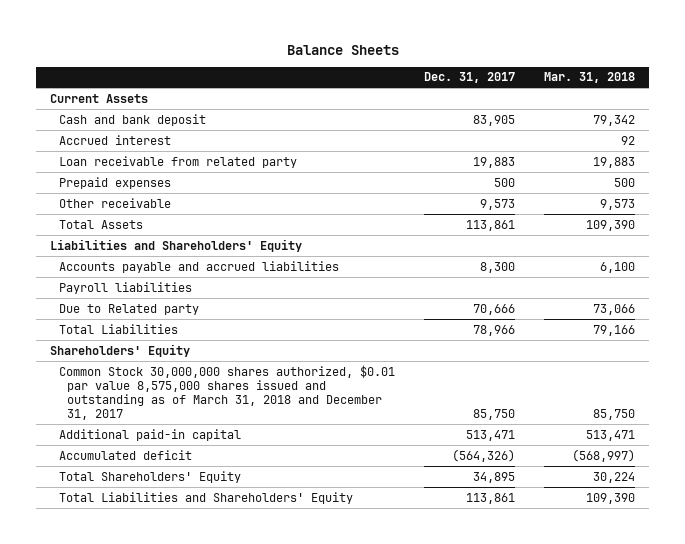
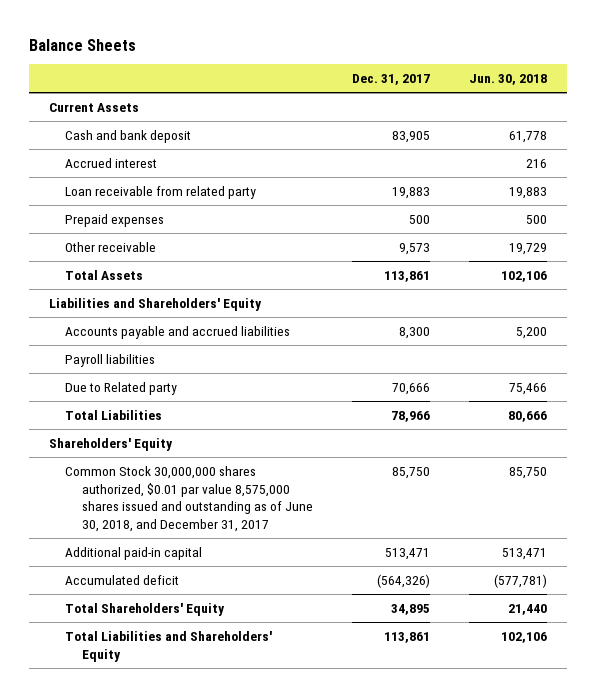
- | Dec. 31, 2017 | Mar. 31, 2018
+ | Dec. 31, 2017 | Jun. 30, 2018
- Common Stock 30,000,000 shares authorized, $0.01 par value 8,575,000 shares issued and outstanding as of March 31, 2018 and December 31, 2017 | 85,750 | 85,750
+ Common Stock 30,000,000 shares authorized, $0.01 par value 8,575,000 shares issued and outstanding as of June 30, 2018, and December 31, 2017 | 85,750 | 85,750

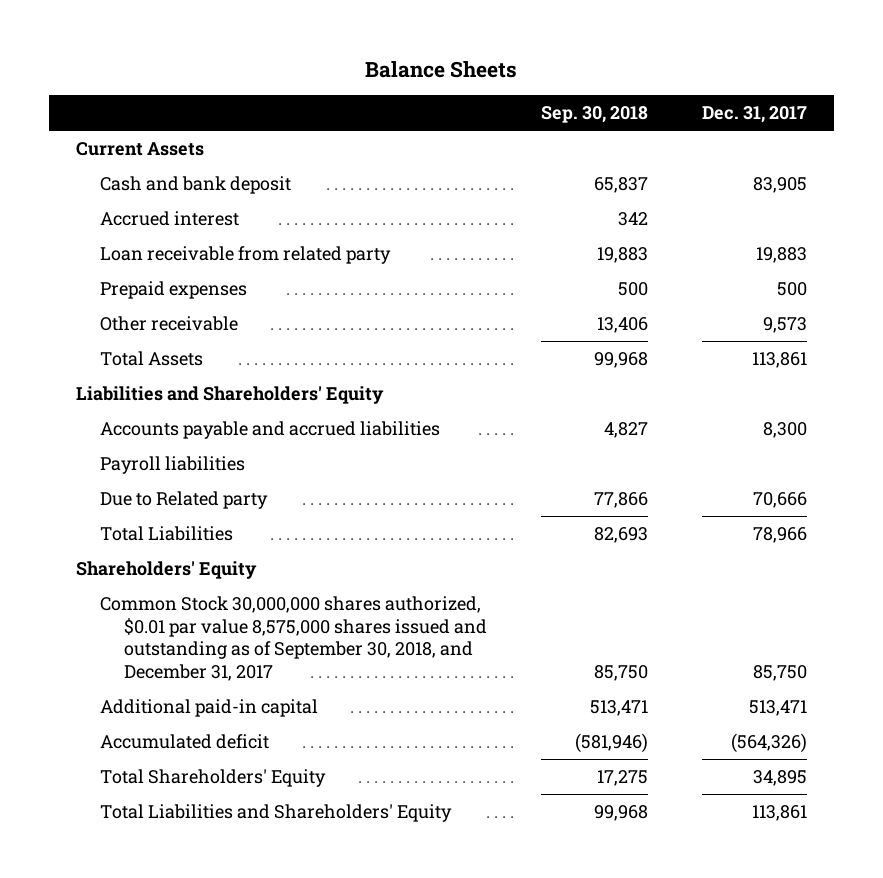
- | Dec. 31, 2017 | Jun. 30, 2018
+ | Sep. 30, 2018 | Dec. 31, 2017
- Common Stock 30,000,000 shares authorized, $0.01 par value 8,575,000 shares issued and outstanding as of June 30, 2018, and December 31, 2017 | 85,750 | 85,750
+ Common Stock 30,000,000 shares authorized, $0.01 par value 8,575,000 shares issued and outstanding as of September 30, 2018, and December 31, 2017 | 85,750 | 85,750

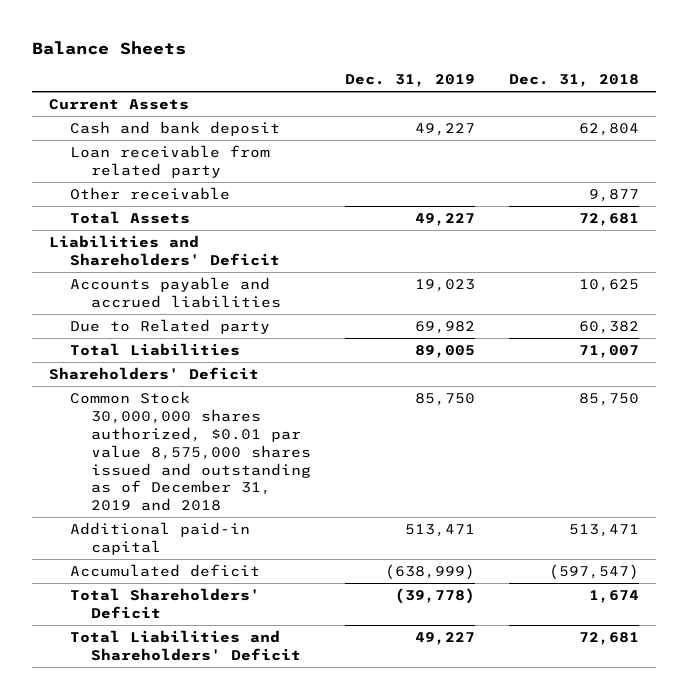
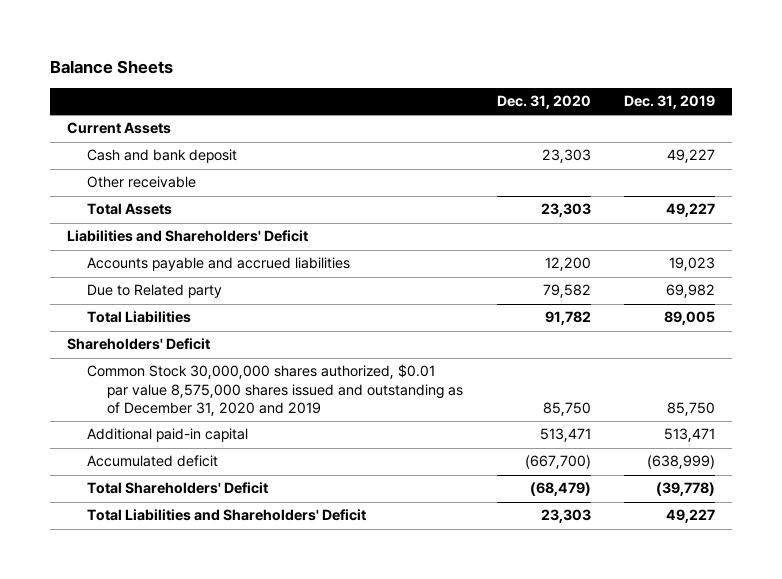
- | Dec. 31, 2019 | Dec. 31, 2018
+ | Dec. 31, 2020 | Dec. 31, 2019
- Loan receivable from related party
- Common Stock 30,000,000 shares authorized, $0.01 par value 8,575,000 shares issued and outstanding as of December 31, 2019 and 2018 | 85,750 | 85,750
+ Common Stock 30,000,000 shares authorized, $0.01 par value 8,575,000 shares issued and outstanding as of December 31, 2020 and 2019 | 85,750 | 85,750

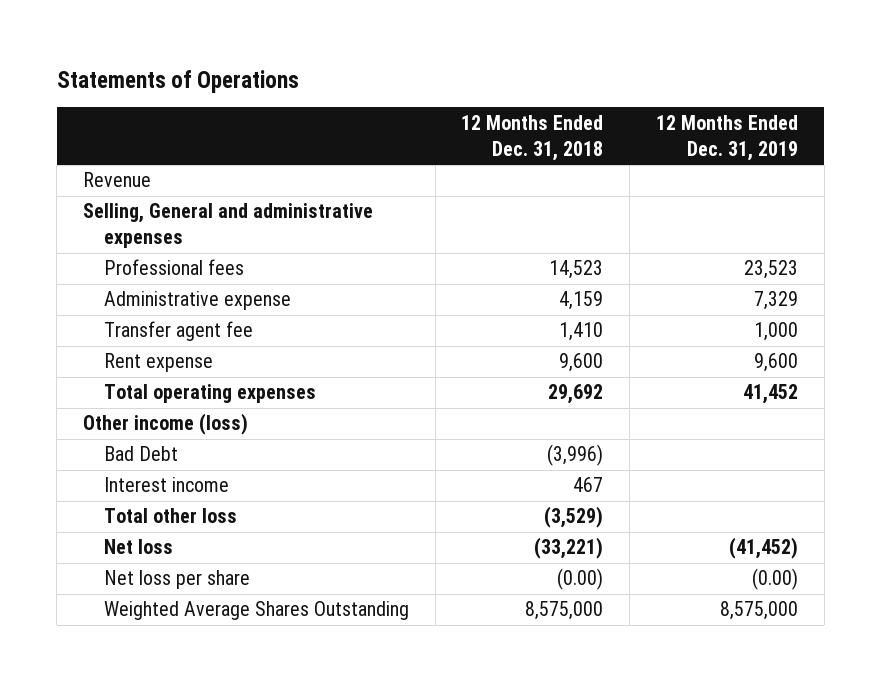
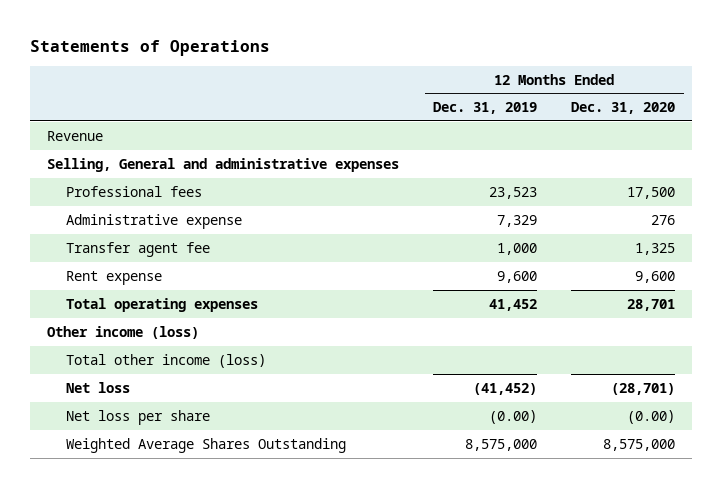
- | 12 Months Ended Dec. 31, 2018 | 12 Months Ended Dec. 31, 2019
+ | 12 Months Ended Dec. 31, 2019 | 12 Months Ended Dec. 31, 2020
- Bad Debt | (3,996) |
- Interest income | 467 |
- Total other loss | (3,529) |
+ Total other income (loss)

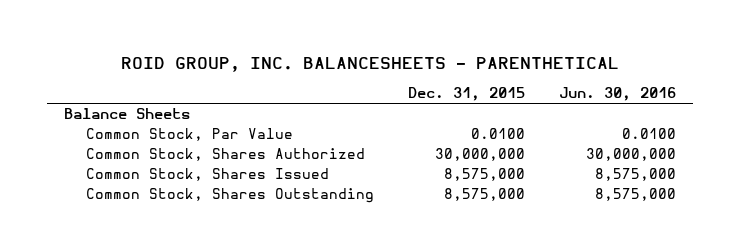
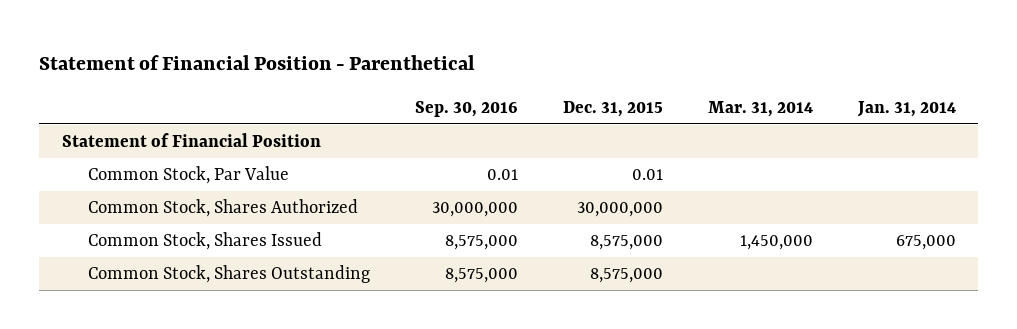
- ROID GROUP, INC. BALANCESHEETS - PARENTHETICAL
+ Statement of Financial Position - Parenthetical
- | Dec. 31, 2015 | Jun. 30, 2016
+ | Sep. 30, 2016 | Dec. 31, 2015 | Mar. 31, 2014 | Jan. 31, 2014
- Balance Sheets
- Common Stock, Par Value | 0.0100 | 0.0100
+ Statement of Financial Position
+ Common Stock, Par Value | 0.01 | 0.01 | |

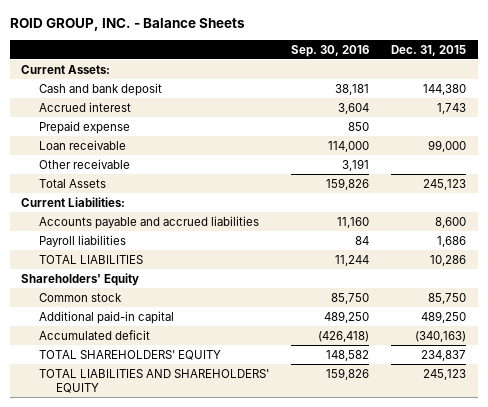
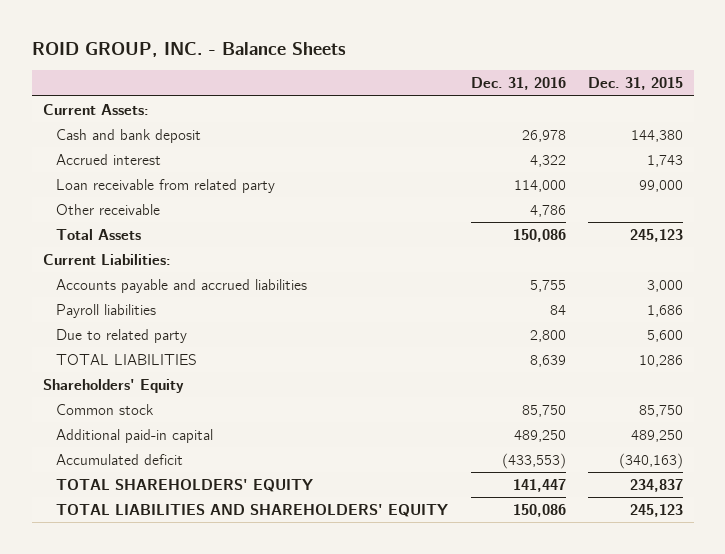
- | Sep. 30, 2016 | Dec. 31, 2015
+ | Dec. 31, 2016 | Dec. 31, 2015
- Prepaid expense | 850 |
- Loan receivable | 114,000 | 99,000
+ Loan receivable from related party | 114,000 | 99,000
- Accounts payable and accrued liabilities | 11,160 | 8,600
+ Accounts payable and accrued liabilities | 5,755 | 3,000
+ Due to related party | 2,800 | 5,600

